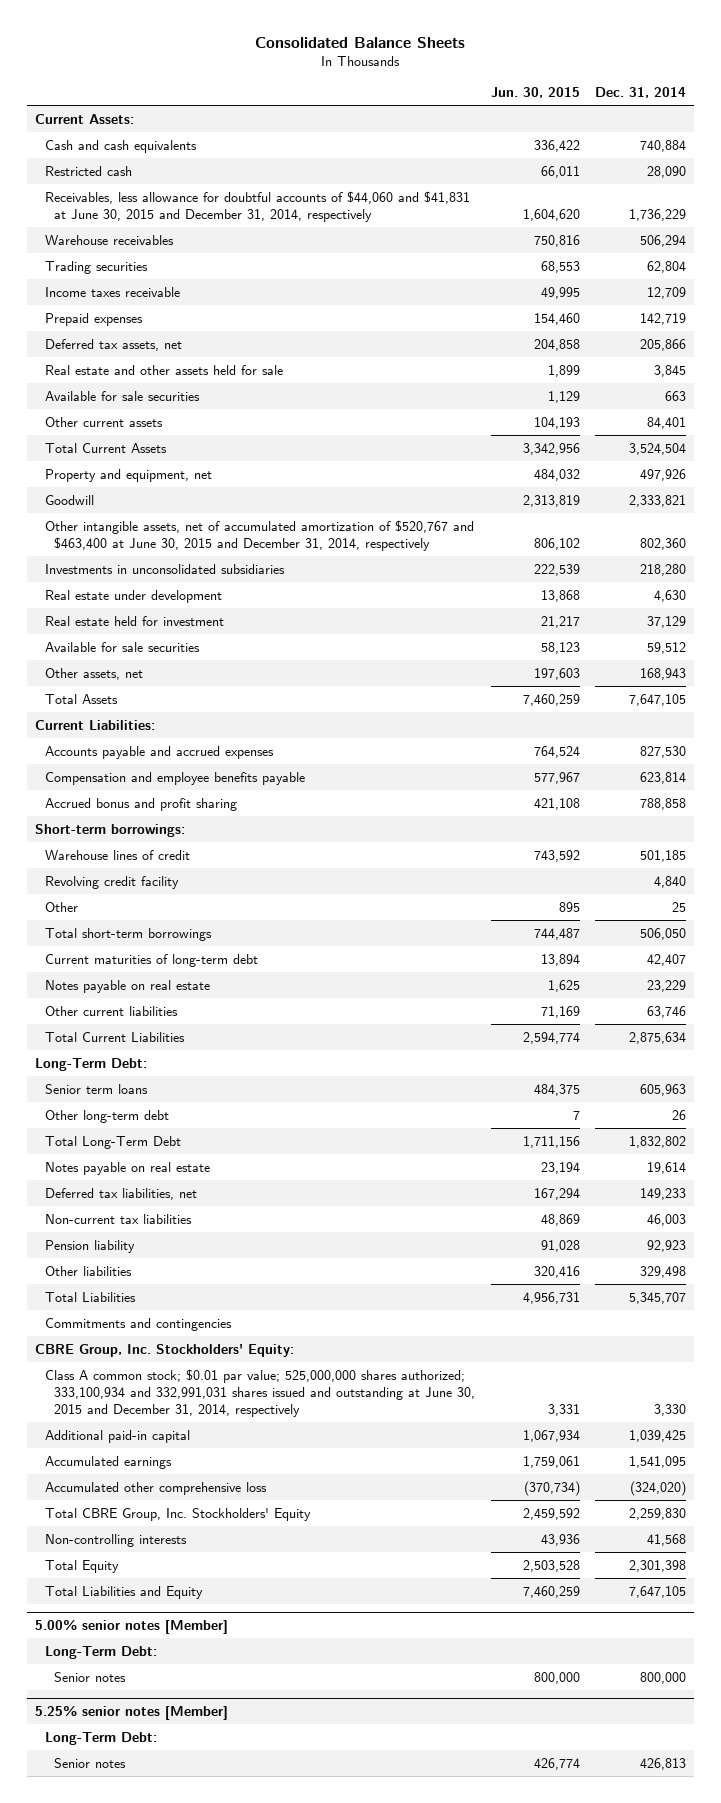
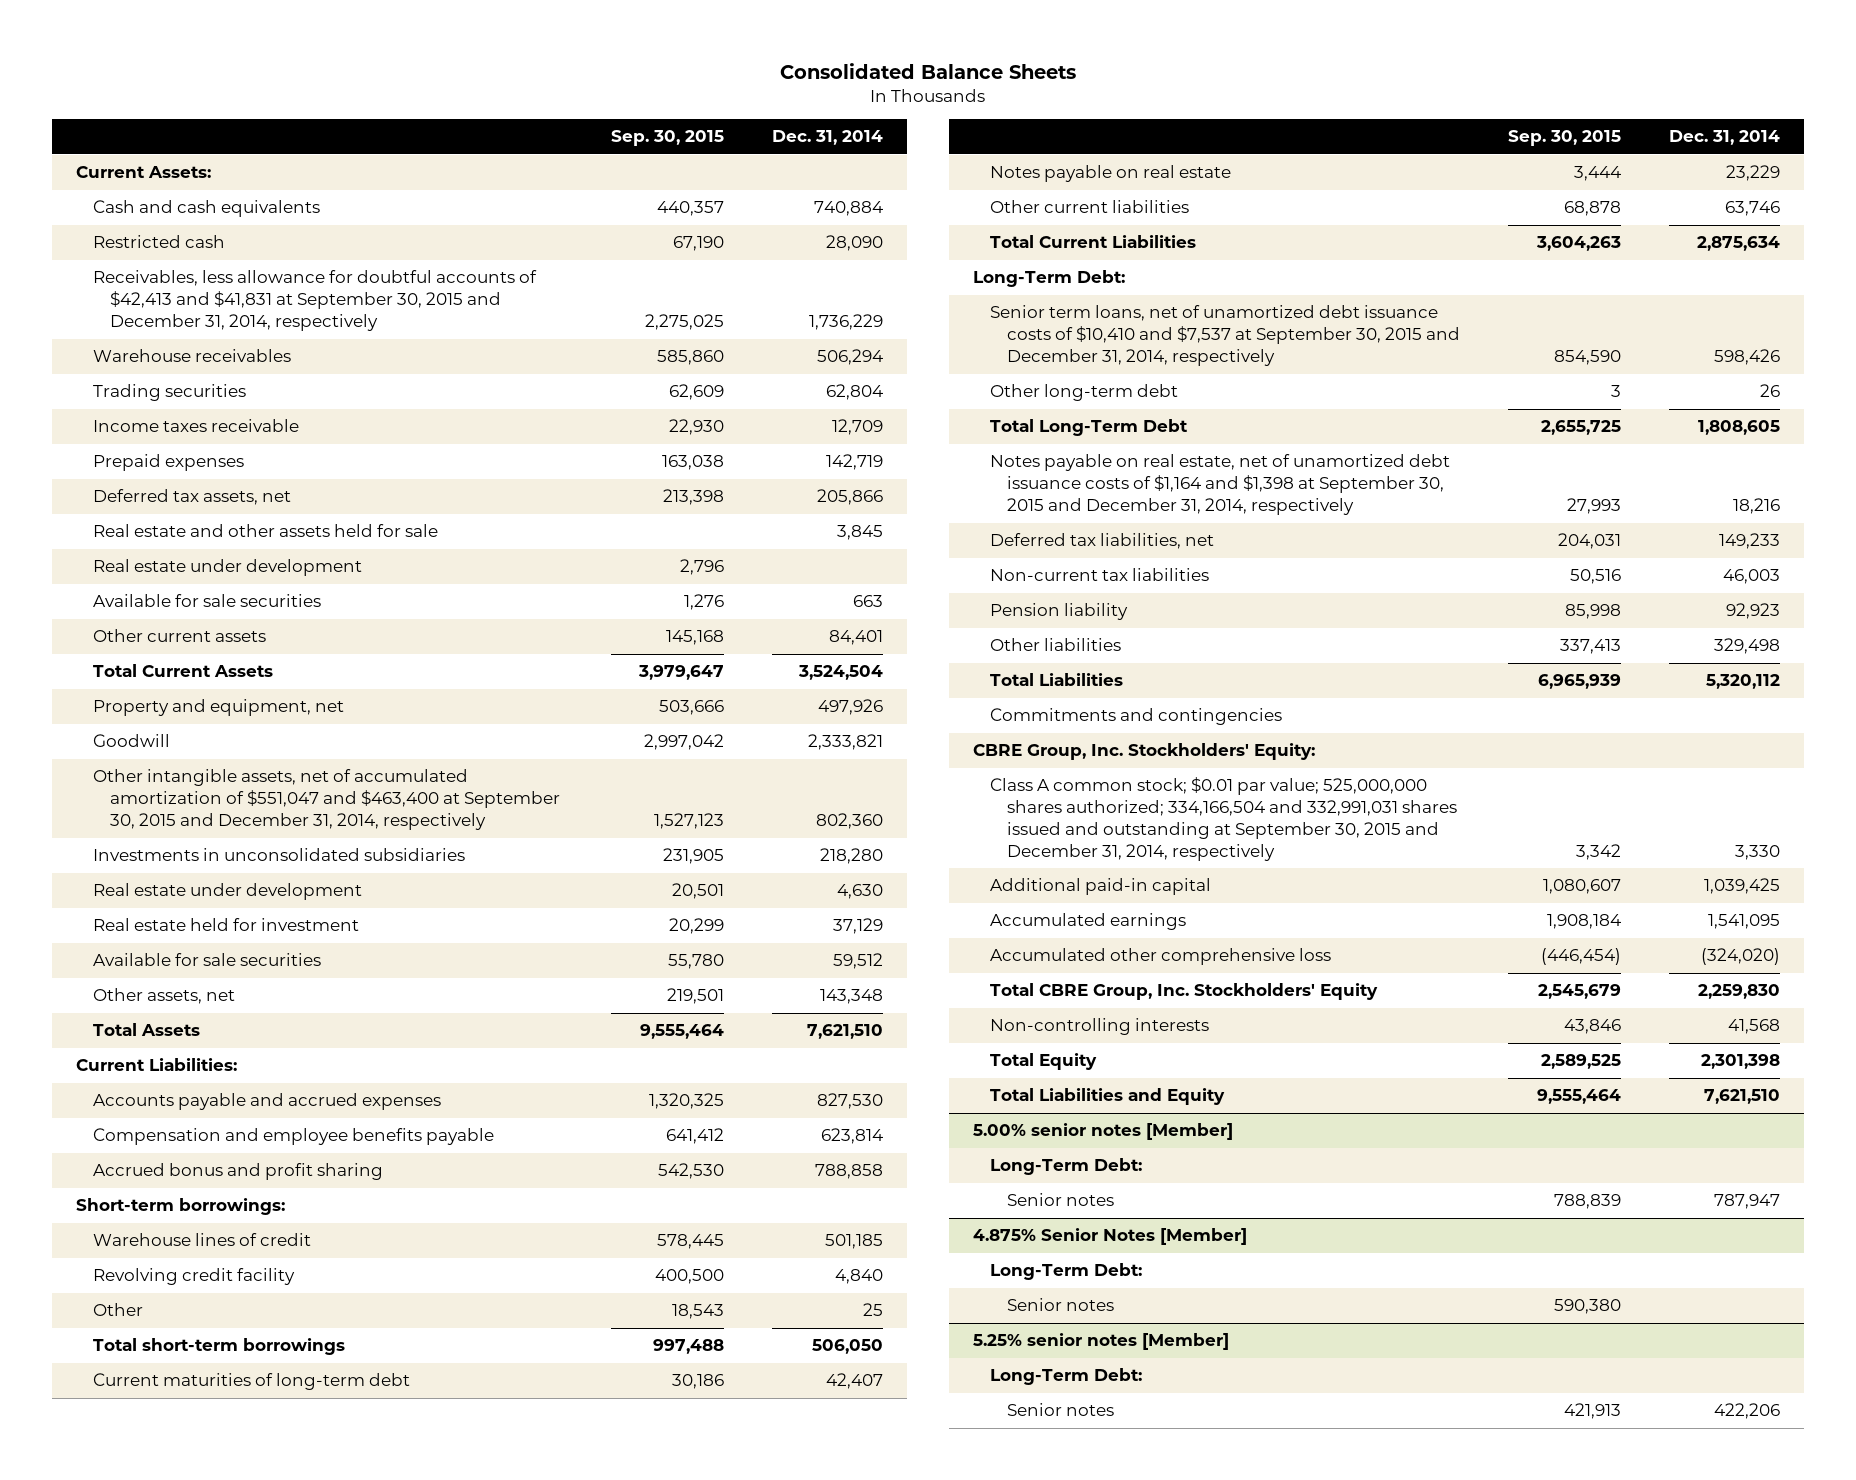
- | Jun. 30, 2015 | Dec. 31, 2014
+ | Sep. 30, 2015 | Dec. 31, 2014
- Receivables, less allowance for doubtful accounts of $44,060 and $41,831 at June 30, 2015 and December 31, 2014, respectively | 1,604,620 | 1,736,229
+ Receivables, less allowance for doubtful accounts of $42,413 and $41,831 at September 30, 2015 and December 31, 2014, respectively | 2,275,025 | 1,736,229
+ Real estate under development | 2,796 |
- Other intangible assets, net of accumulated amortization of $520,767 and $463,400 at June 30, 2015 and December 31, 2014, respectively | 806,102 | 802,360
+ Other intangible assets, net of accumulated amortization of $551,047 and $463,400 at September 30, 2015 and December 31, 2014, respectively | 1,527,123 | 802,360
- Other assets, net | 197,603 | 168,943
- Total Assets | 7,460,259 | 7,647,105
+ Other assets, net | 219,501 | 143,348
+ Total Assets | 9,555,464 | 7,621,510
- Senior term loans | 484,375 | 605,963
+ Senior term loans, net of unamortized debt issuance costs of $10,410 and $7,537 at September 30, 2015 and December 31, 2014, respectively | 854,590 | 598,426
- Total Long-Term Debt | 1,711,156 | 1,832,802
- Notes payable on real estate | 23,194 | 19,614
+ Total Long-Term Debt | 2,655,725 | 1,808,605
+ Notes payable on real estate, net of unamortized debt issuance costs of $1,164 and $1,398 at September 30, 2015 and December 31, 2014, respectively | 27,993 | 18,216
- Total Liabilities | 4,956,731 | 5,345,707
+ Total Liabilities | 6,965,939 | 5,320,112
- Class A common stock; $0.01 par value; 525,000,000 shares authorized; 333,100,934 and 332,991,031 shares issued and outstanding at June 30, 2015 and December 31, 2014, respectively | 3,331 | 3,330
+ Class A common stock; $0.01 par value; 525,000,000 shares authorized; 334,166,504 and 332,991,031 shares issued and outstanding at September 30, 2015 and December 31, 2014, respectively | 3,342 | 3,330
- Total Liabilities and Equity | 7,460,259 | 7,647,105
+ Total Liabilities and Equity | 9,555,464 | 7,621,510
@ 5.00% senior notes [Member]
- Senior notes | 800,000 | 800,000
+ Senior notes | 788,839 | 787,947
+ 4.875% Senior Notes [Member]
+ Long-Term Debt:
+ Senior notes | 590,380 |
@ 5.25% senior notes [Member]
- Senior notes | 426,774 | 426,813
+ Senior notes | 421,913 | 422,206

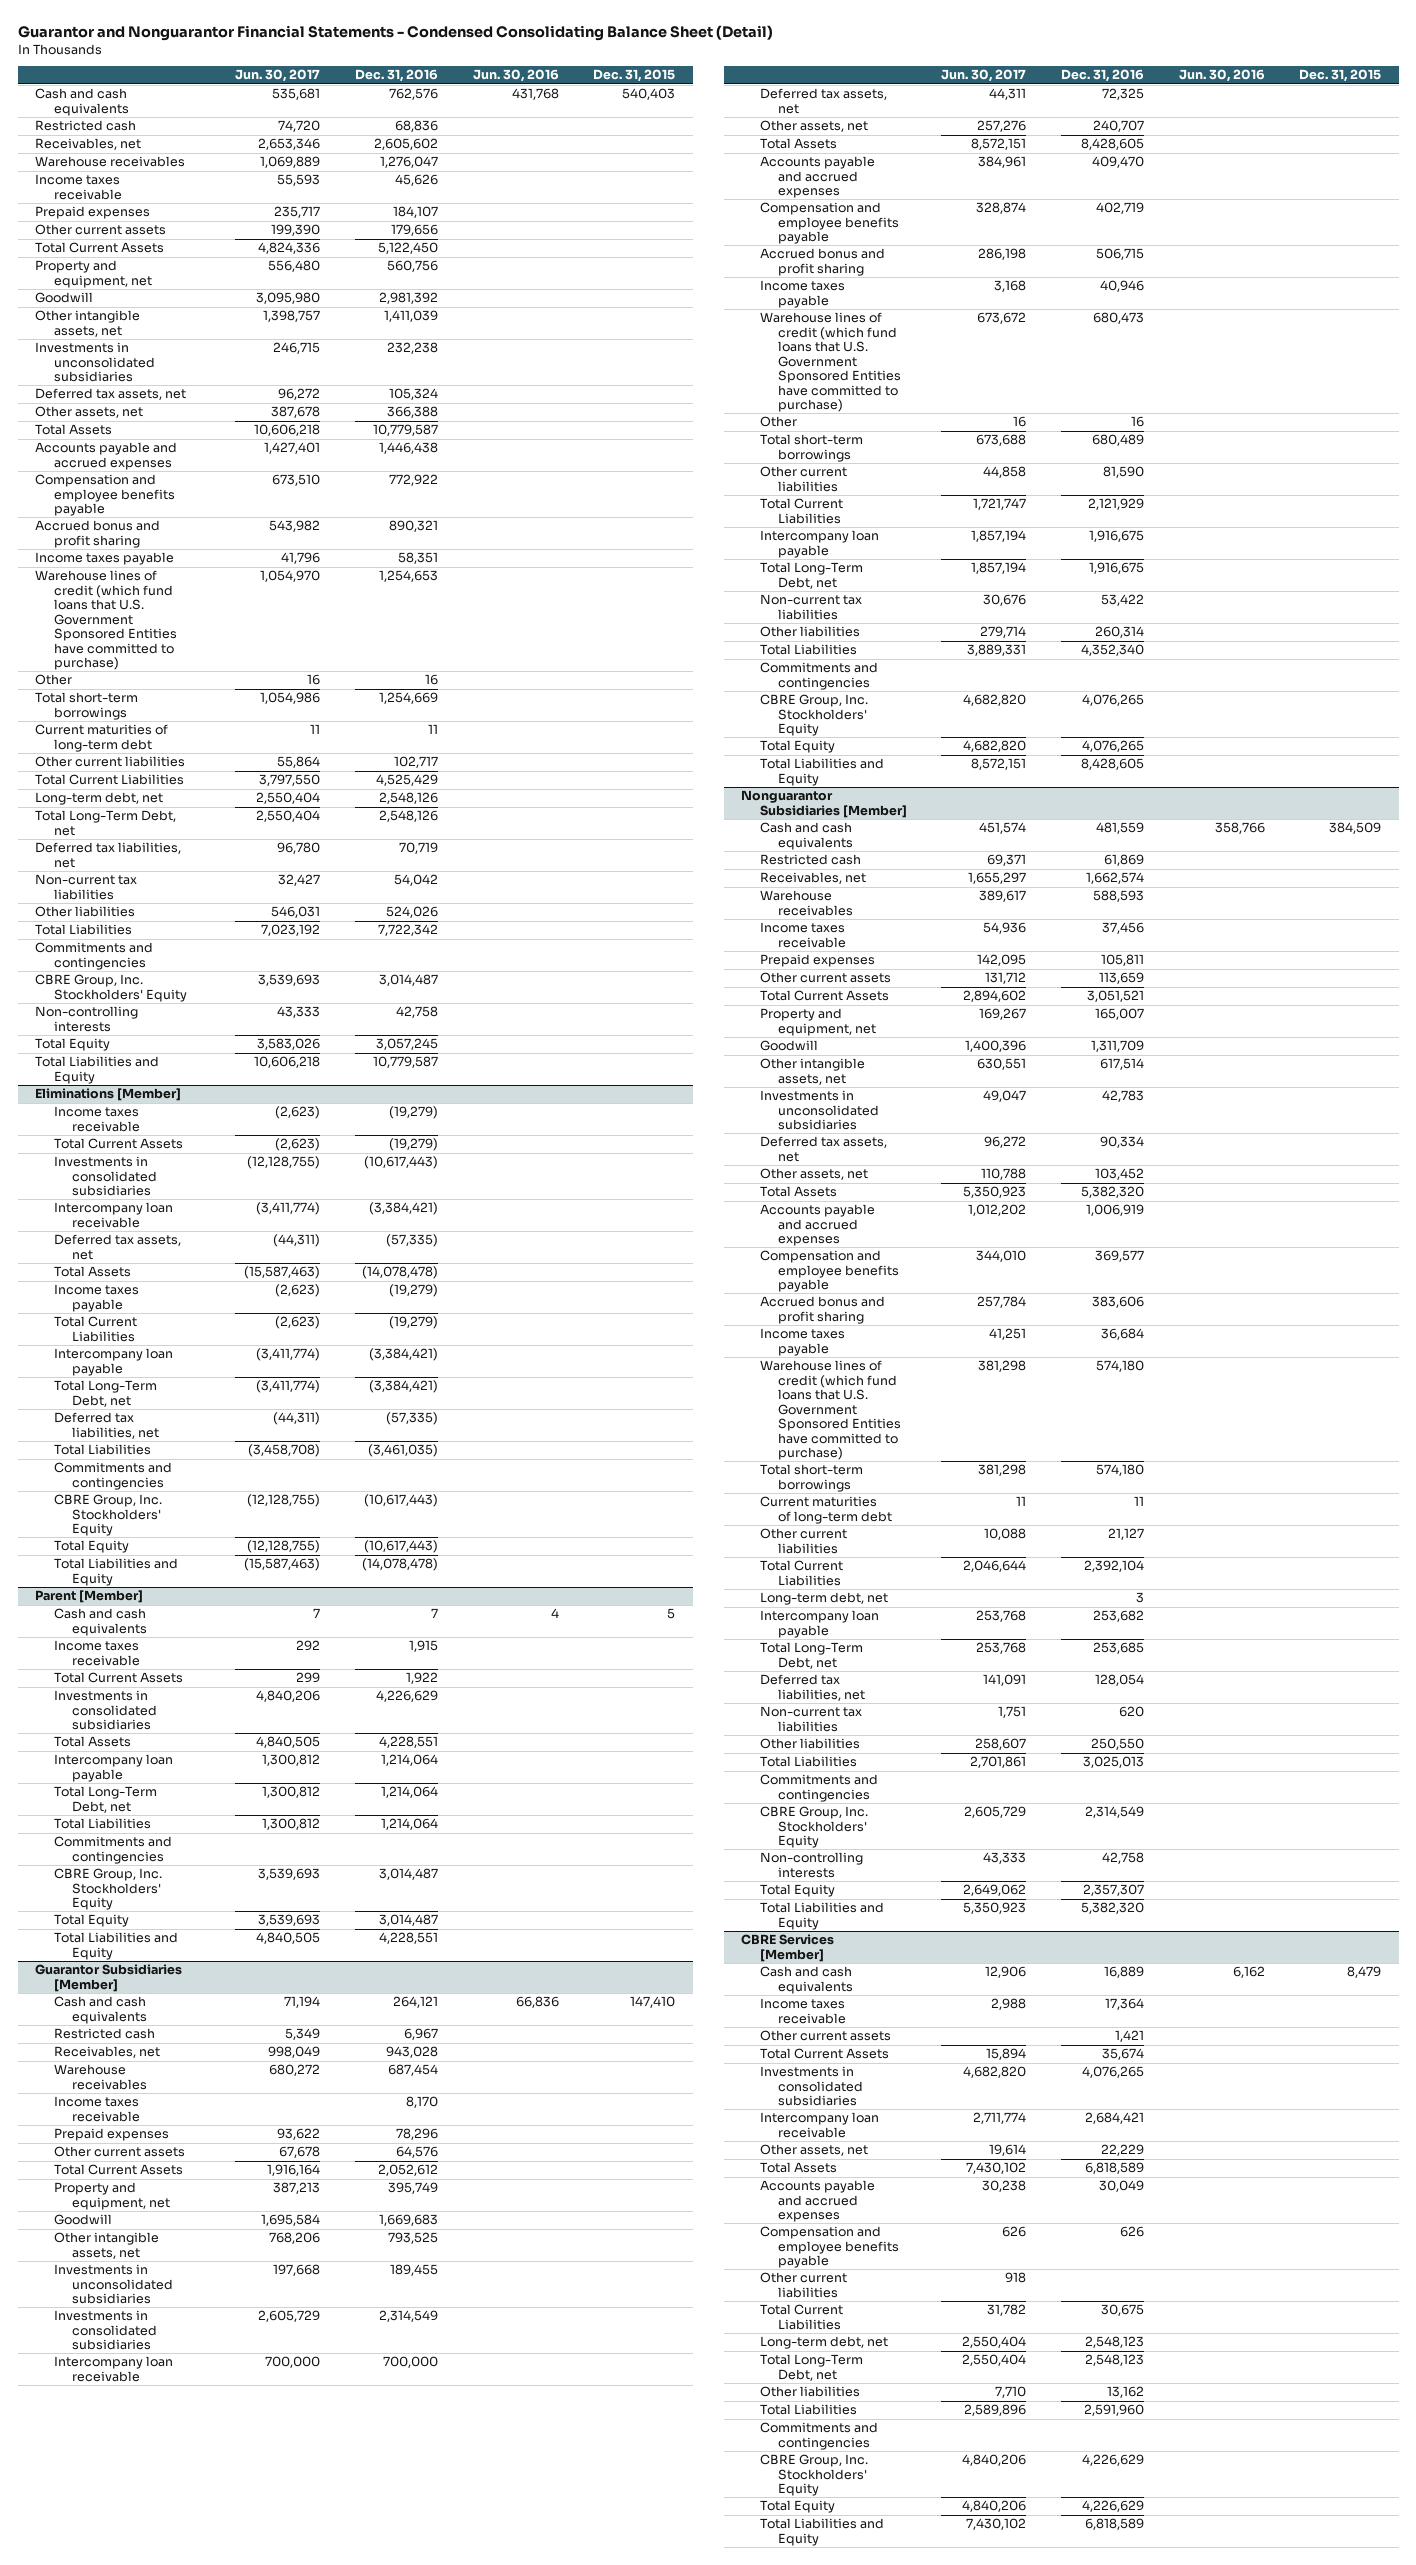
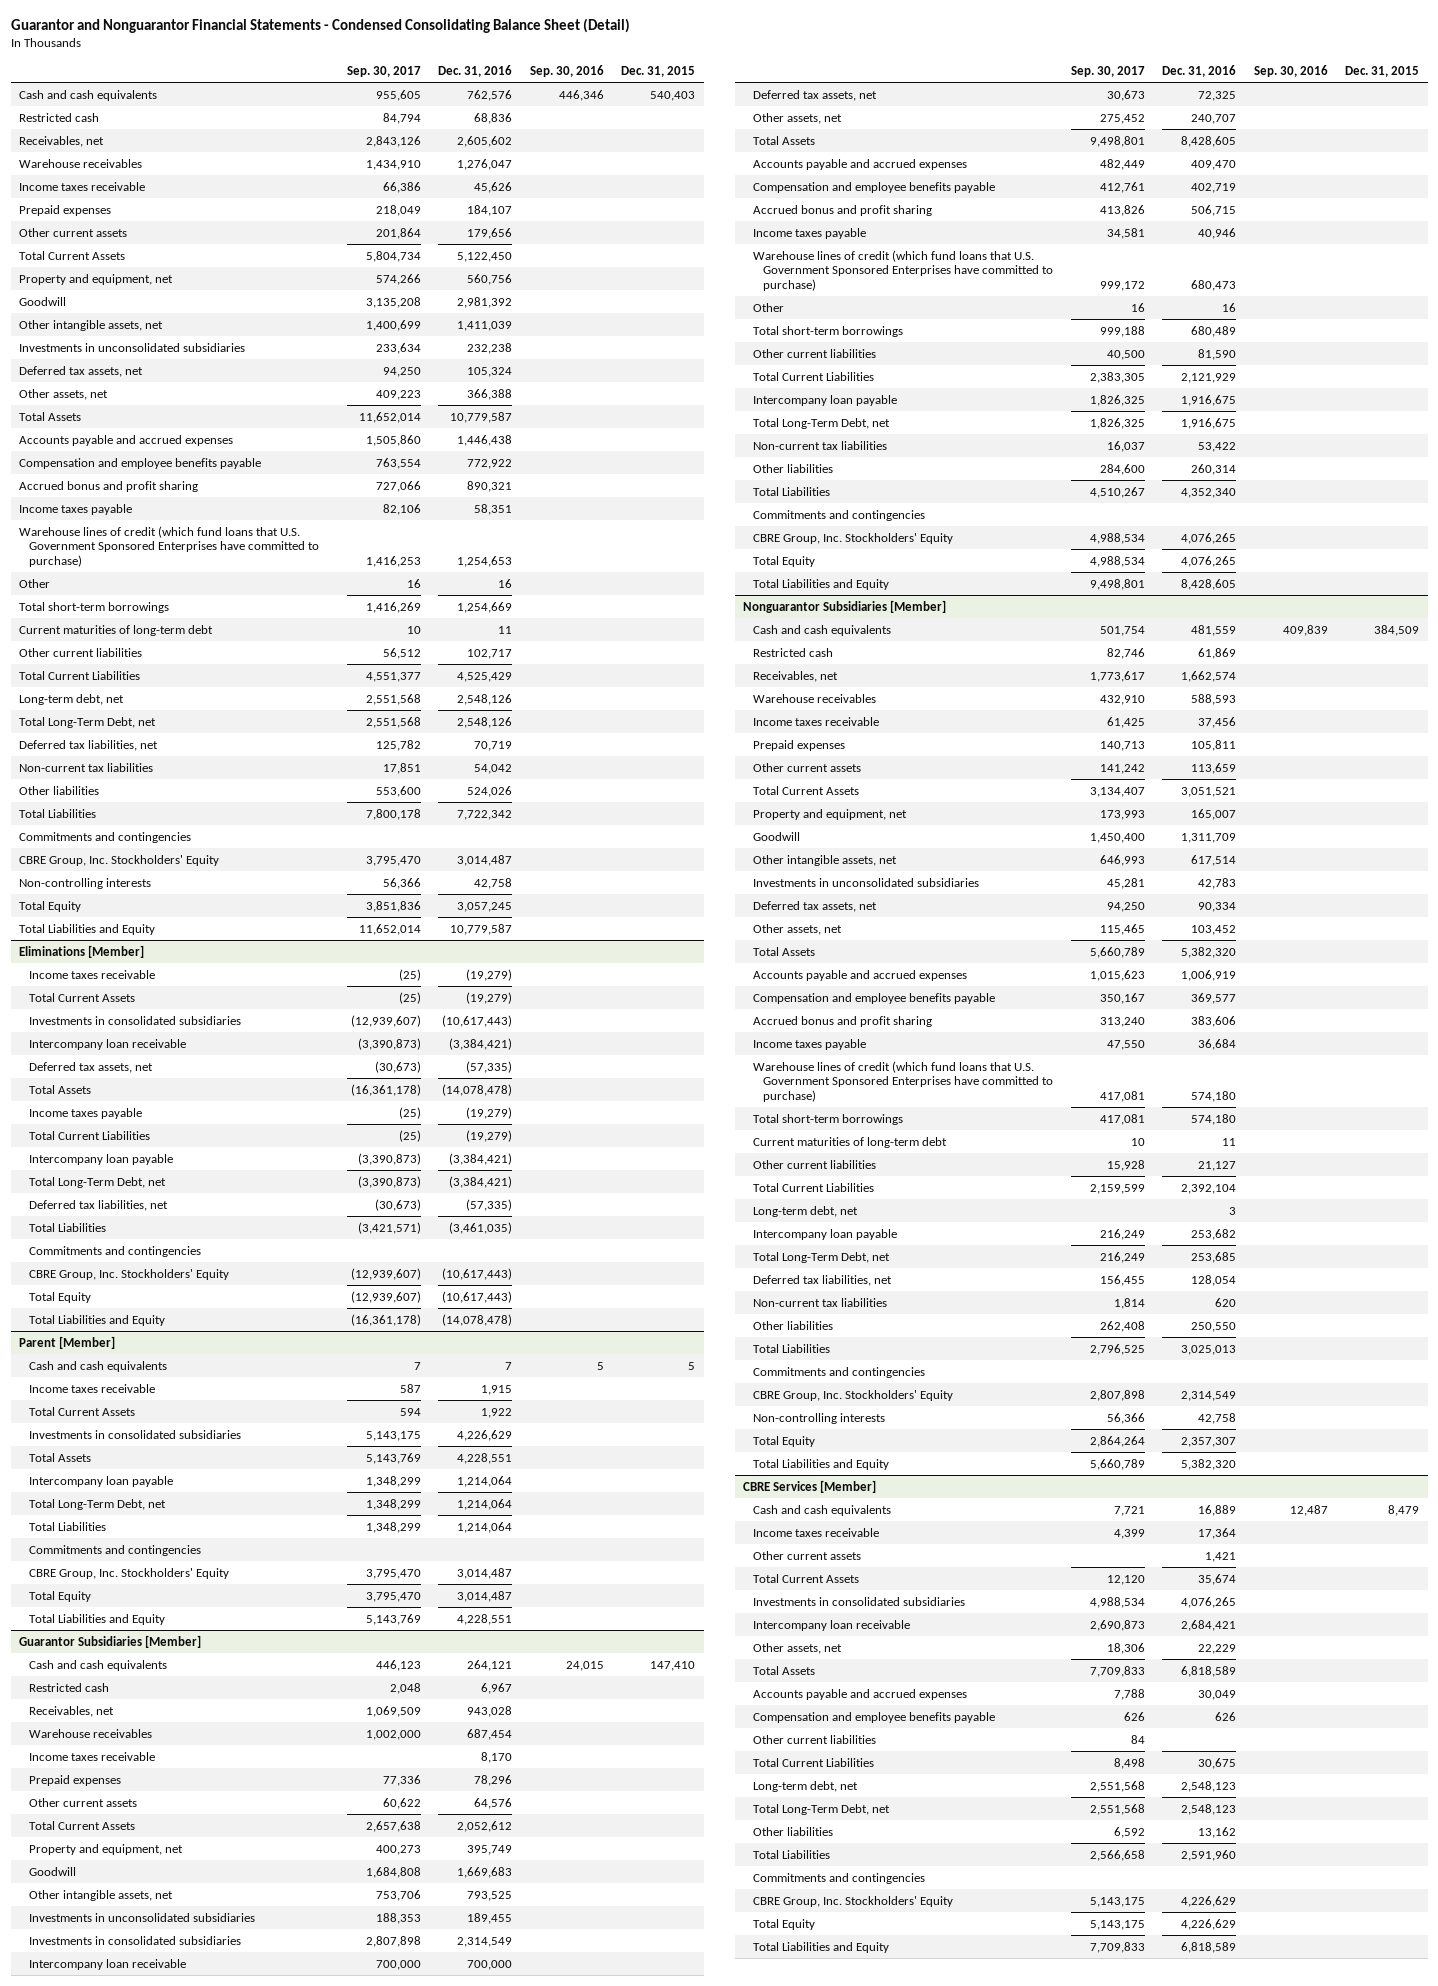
- | Jun. 30, 2017 | Dec. 31, 2016 | Jun. 30, 2016 | Dec. 31, 2015
+ | Sep. 30, 2017 | Dec. 31, 2016 | Sep. 30, 2016 | Dec. 31, 2015
- Warehouse lines of credit (which fund loans that U.S. Government Sponsored Entities have committed to purchase) | 1,054,970 | 1,254,653 | |
+ Warehouse lines of credit (which fund loans that U.S. Government Sponsored Enterprises have committed to purchase) | 1,416,253 | 1,254,653 | |
@ Guarantor Subsidiaries [Member]
- Warehouse lines of credit (which fund loans that U.S. Government Sponsored Entities have committed to purchase) | 673,672 | 680,473 | |
+ Warehouse lines of credit (which fund loans that U.S. Government Sponsored Enterprises have committed to purchase) | 999,172 | 680,473 | |
@ Nonguarantor Subsidiaries [Member]
- Warehouse lines of credit (which fund loans that U.S. Government Sponsored Entities have committed to purchase) | 381,298 | 574,180 | |
+ Warehouse lines of credit (which fund loans that U.S. Government Sponsored Enterprises have committed to purchase) | 417,081 | 574,180 | |

